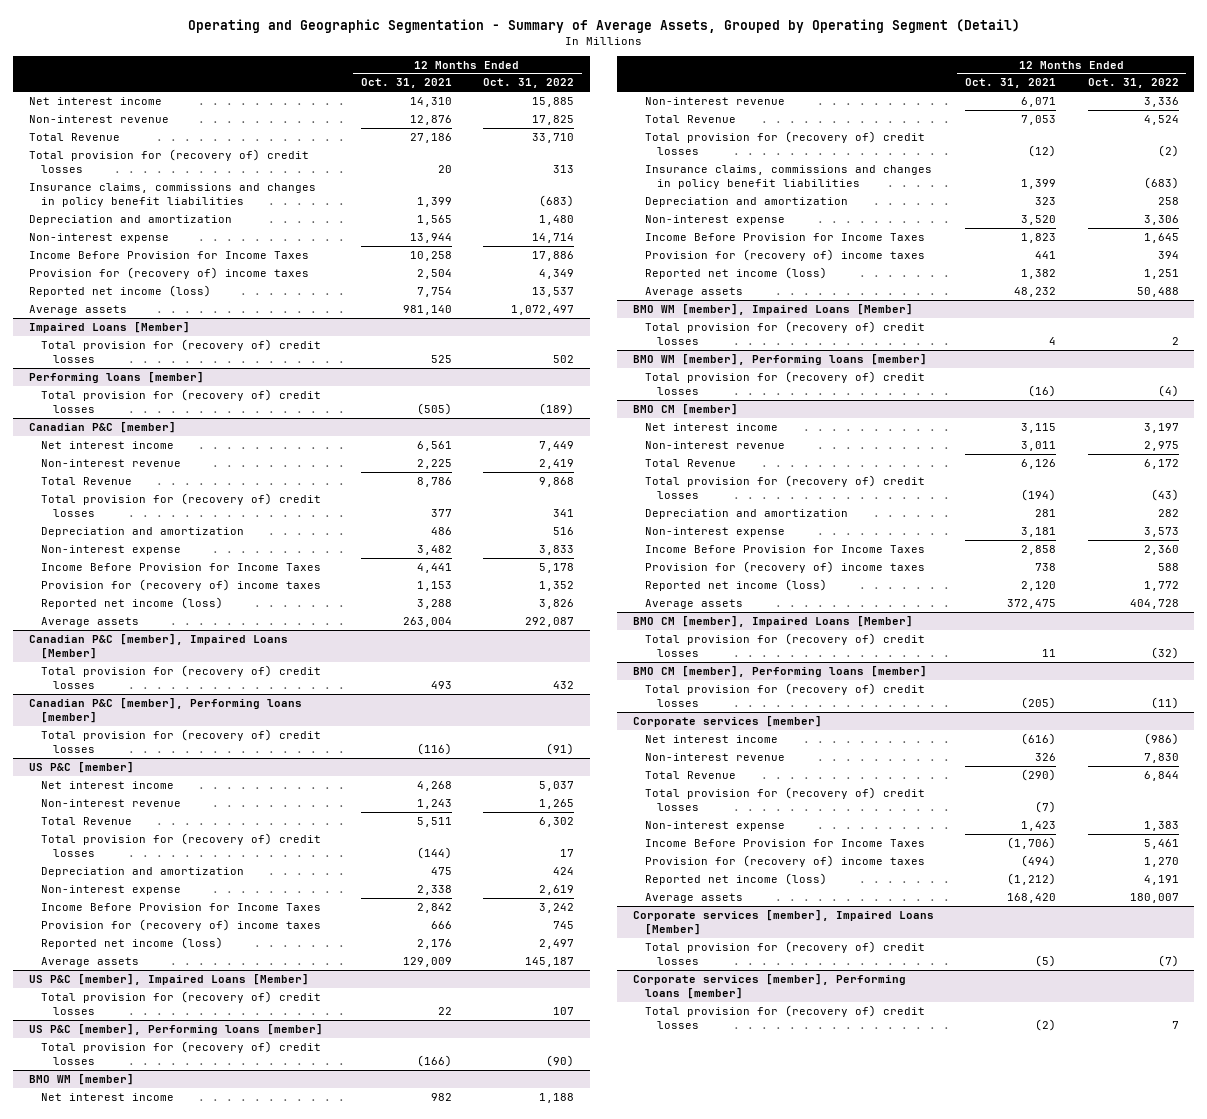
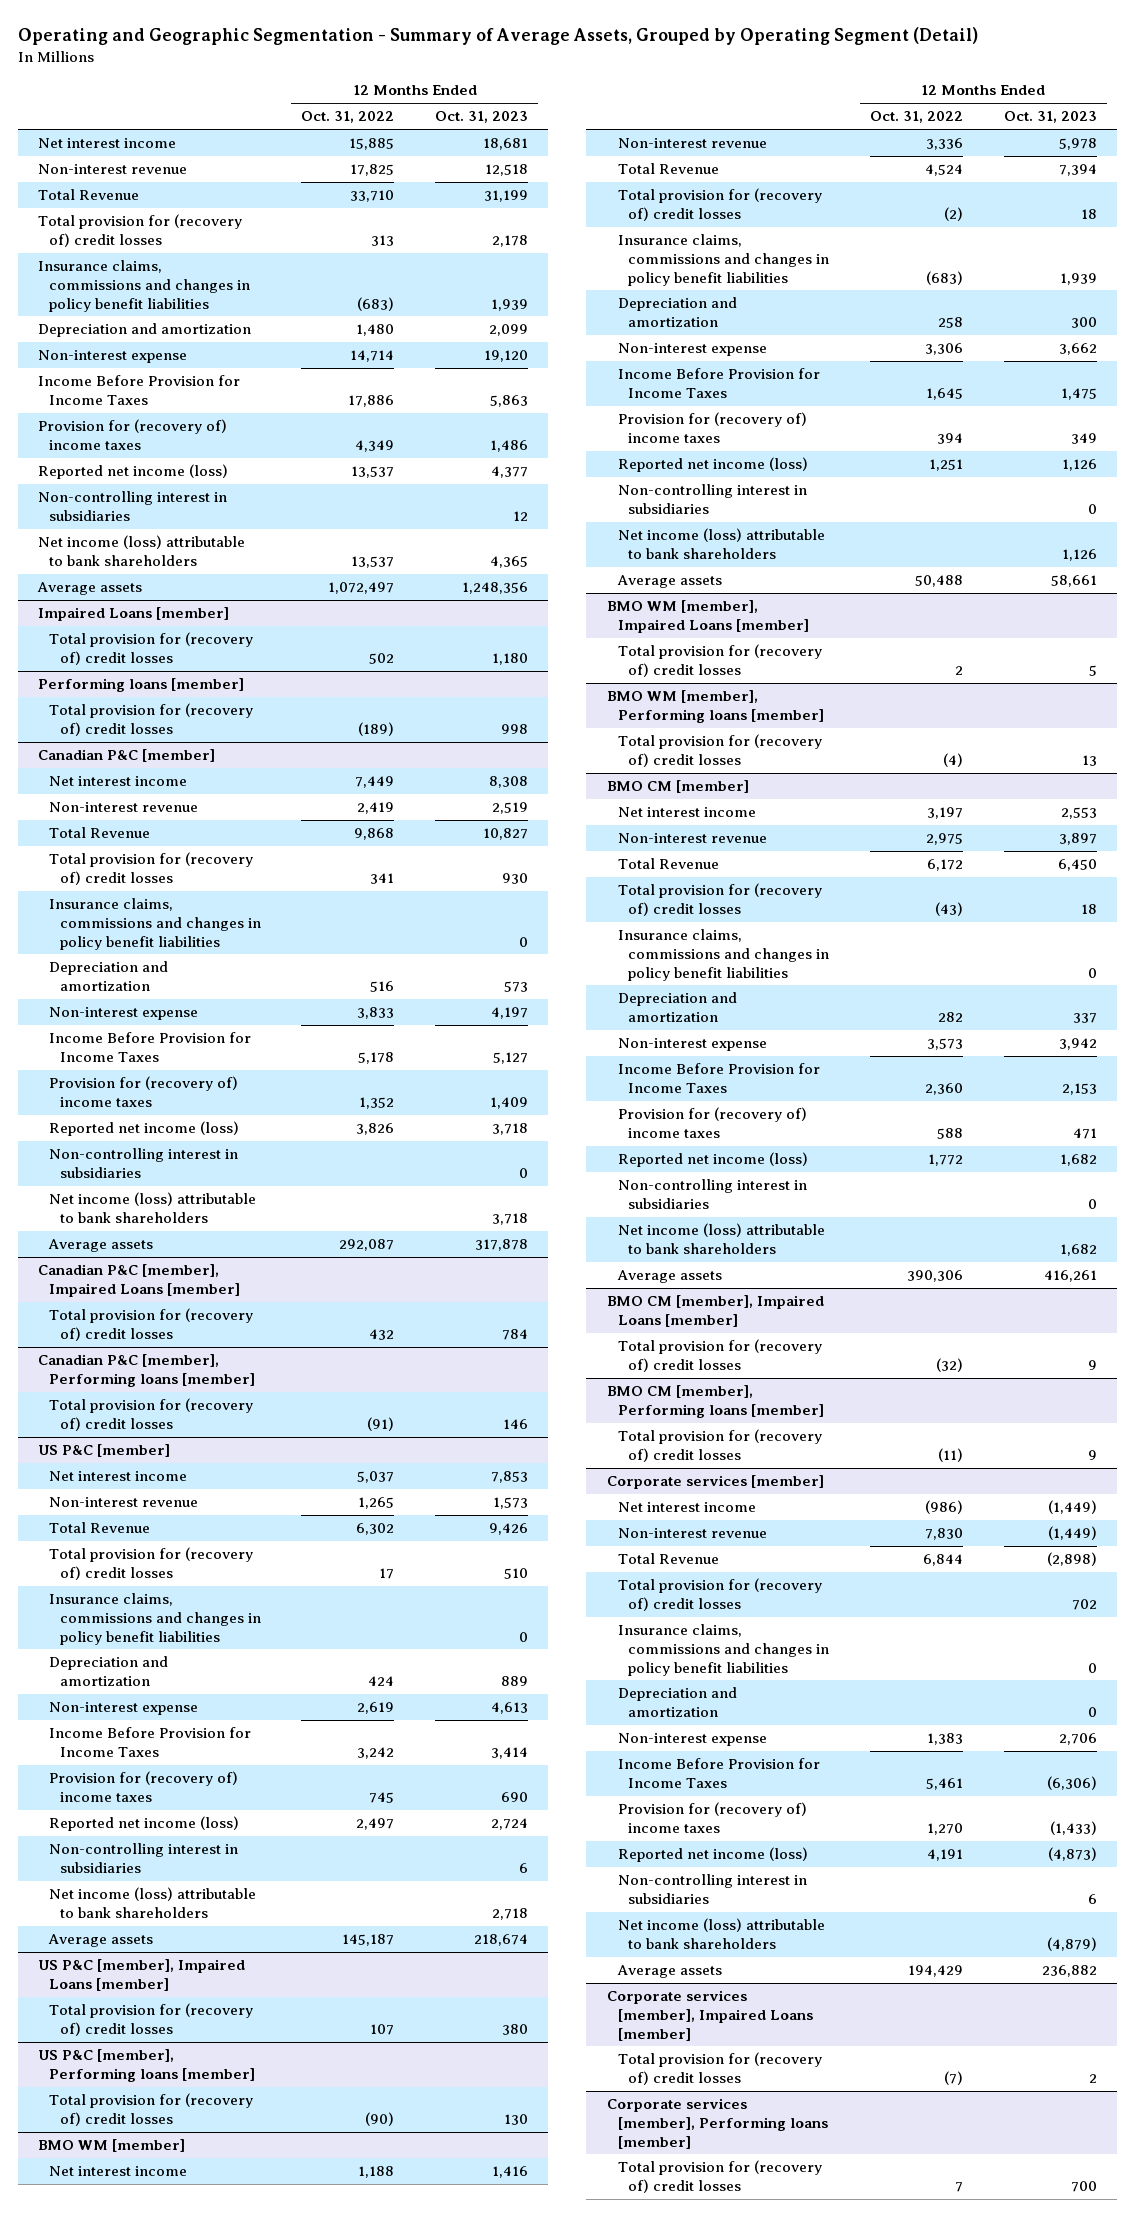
- | 12 Months Ended Oct. 31, 2021 | 12 Months Ended Oct. 31, 2022
+ | 12 Months Ended Oct. 31, 2022 | 12 Months Ended Oct. 31, 2023
+ Non-controlling interest in subsidiaries | | 12
+ Net income (loss) attributable to bank shareholders | 13,537 | 4,365
- Impaired Loans [Member]
+ Impaired Loans [member]
@ Canadian P&C [member]
+ Insurance claims, commissions and changes in policy benefit liabilities | | 0
+ Non-controlling interest in subsidiaries | | 0
+ Net income (loss) attributable to bank shareholders | | 3,718
- Canadian P&C [member], Impaired Loans [Member]
+ Canadian P&C [member], Impaired Loans [member]
@ US P&C [member]
+ Insurance claims, commissions and changes in policy benefit liabilities | | 0
+ Non-controlling interest in subsidiaries | | 6
+ Net income (loss) attributable to bank shareholders | | 2,718
- US P&C [member], Impaired Loans [Member]
+ US P&C [member], Impaired Loans [member]
@ BMO WM [member]
+ Non-controlling interest in subsidiaries | | 0
+ Net income (loss) attributable to bank shareholders | | 1,126
- BMO WM [member], Impaired Loans [Member]
+ BMO WM [member], Impaired Loans [member]
@ BMO CM [member]
+ Insurance claims, commissions and changes in policy benefit liabilities | | 0
- Average assets | 372,475 | 404,728
- BMO CM [member], Impaired Loans [Member]
@ BMO CM [member]
+ Non-controlling interest in subsidiaries | | 0
+ Net income (loss) attributable to bank shareholders | | 1,682
+ Average assets | 390,306 | 416,261
+ BMO CM [member], Impaired Loans [member]
@ Corporate services [member]
+ Insurance claims, commissions and changes in policy benefit liabilities | | 0
+ Depreciation and amortization | | 0
- Average assets | 168,420 | 180,007
- Corporate services [member], Impaired Loans [Member]
@ Corporate services [member]
+ Non-controlling interest in subsidiaries | | 6
+ Net income (loss) attributable to bank shareholders | | (4,879)
+ Average assets | 194,429 | 236,882
+ Corporate services [member], Impaired Loans [member]

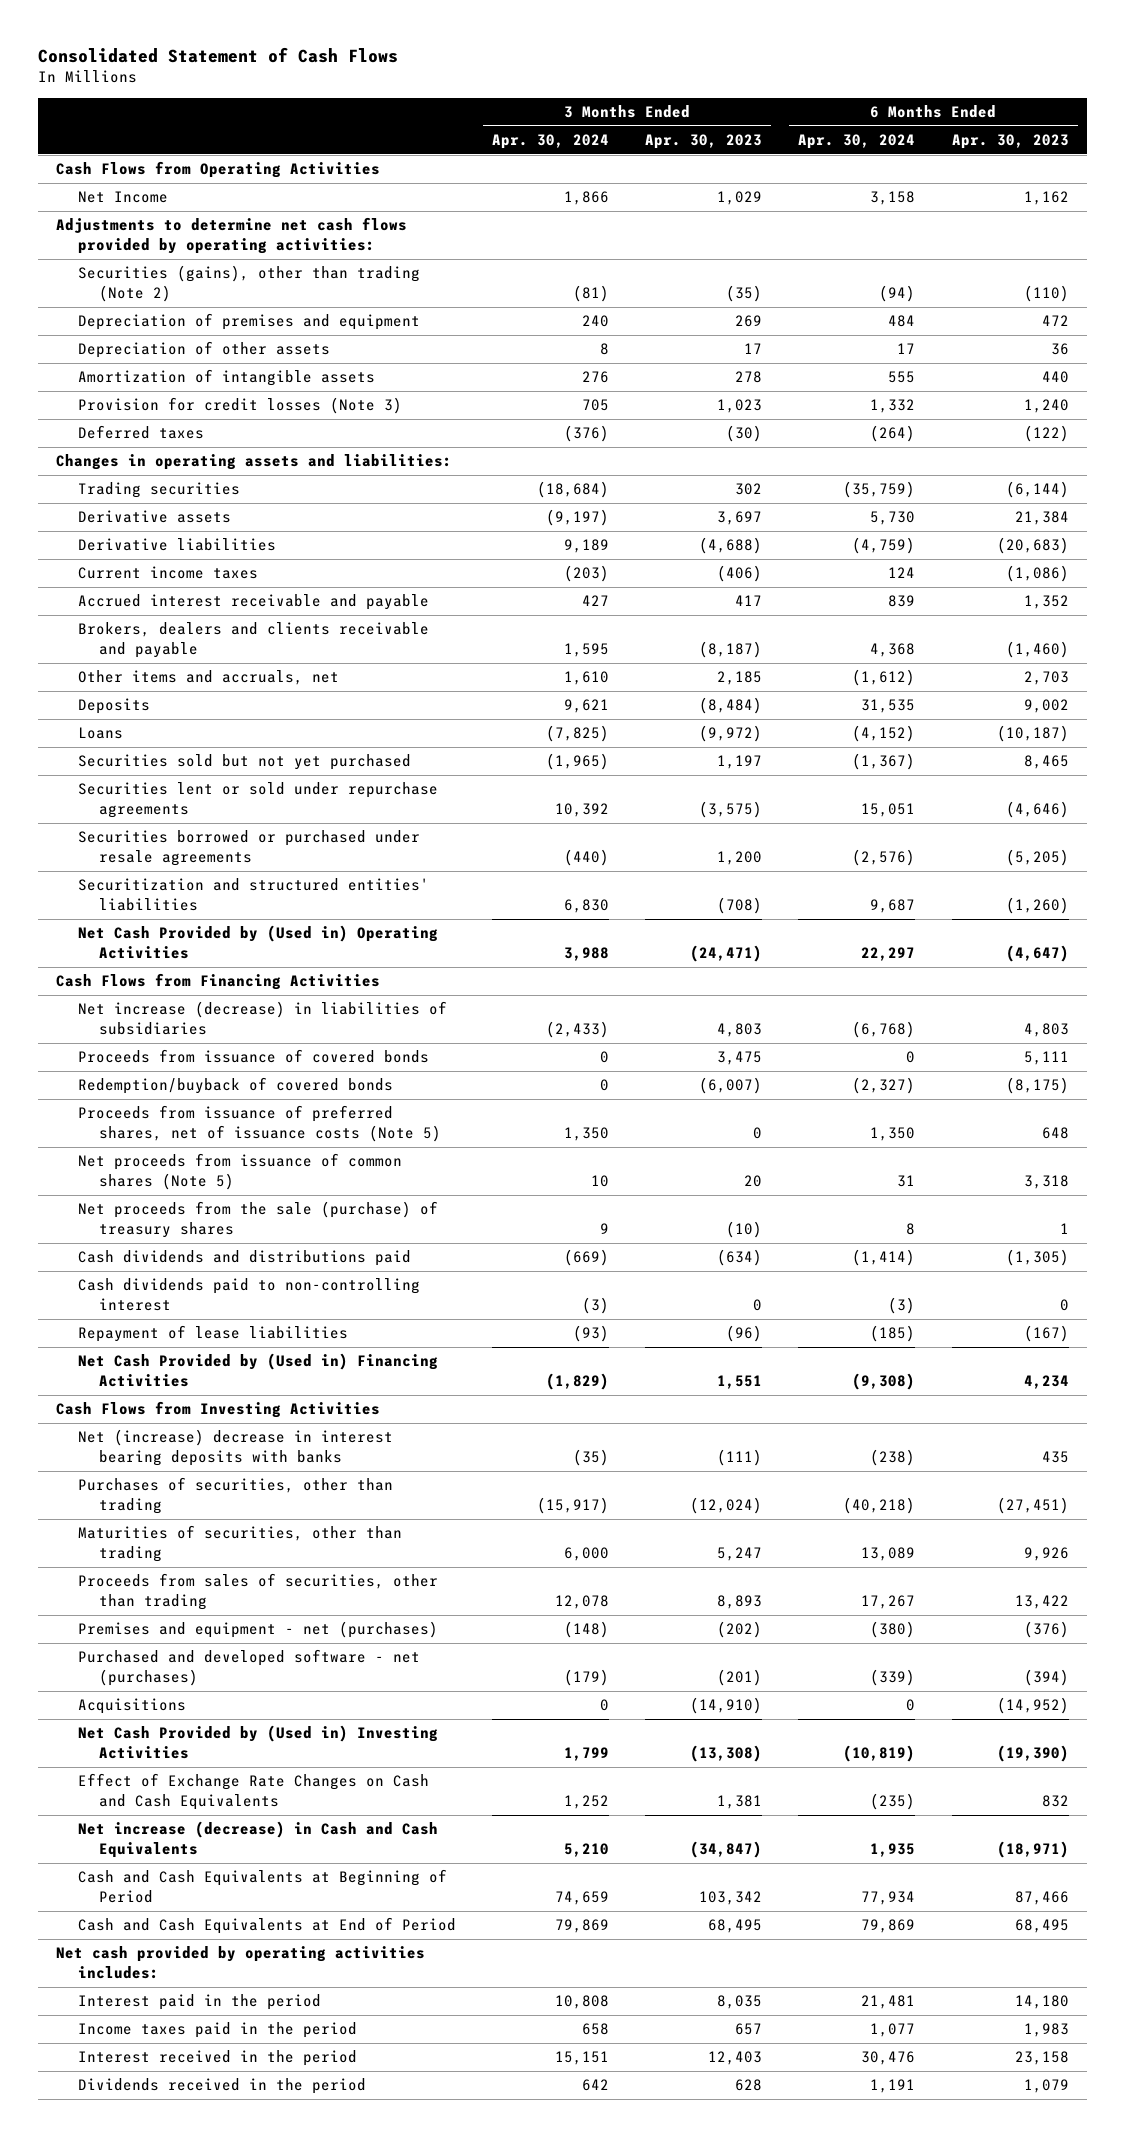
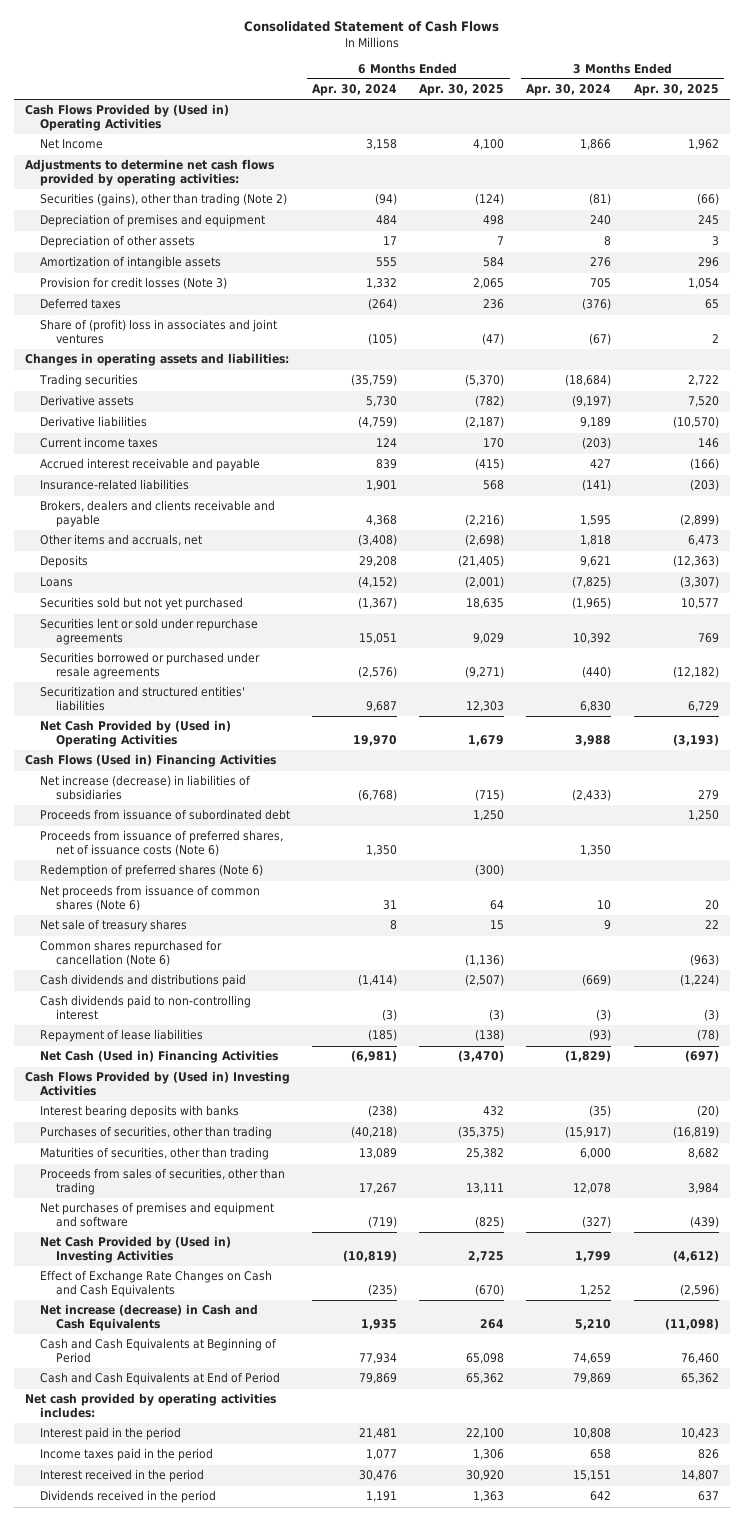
- | 3 Months Ended Apr. 30, 2024 | 3 Months Ended Apr. 30, 2023 | 6 Months Ended Apr. 30, 2024 | 6 Months Ended Apr. 30, 2023
+ | 6 Months Ended Apr. 30, 2024 | 6 Months Ended Apr. 30, 2025 | 3 Months Ended Apr. 30, 2024 | 3 Months Ended Apr. 30, 2025
- Cash Flows from Operating Activities
+ Cash Flows Provided by (Used in) Operating Activities
+ Share of (profit) loss in associates and joint ventures | (105) | (47) | (67) | 2
+ Insurance-related liabilities | 1,901 | 568 | (141) | (203)
- Other items and accruals, net | 1,610 | 2,185 | (1,612) | 2,703
- Deposits | 9,621 | (8,484) | 31,535 | 9,002
+ Other items and accruals, net | (3,408) | (2,698) | 1,818 | 6,473
+ Deposits | 29,208 | (21,405) | 9,621 | (12,363)
- Net Cash Provided by (Used in) Operating Activities | 3,988 | (24,471) | 22,297 | (4,647)
- Cash Flows from Financing Activities
+ Net Cash Provided by (Used in) Operating Activities | 19,970 | 1,679 | 3,988 | (3,193)
+ Cash Flows (Used in) Financing Activities
- Proceeds from issuance of covered bonds | 0 | 3,475 | 0 | 5,111
- Redemption/buyback of covered bonds | 0 | (6,007) | (2,327) | (8,175)
- Proceeds from issuance of preferred shares, net of issuance costs (Note 5) | 1,350 | 0 | 1,350 | 648
- Net proceeds from issuance of common shares (Note 5) | 10 | 20 | 31 | 3,318
- Net proceeds from the sale (purchase) of treasury shares | 9 | (10) | 8 | 1
+ Proceeds from issuance of subordinated debt | | 1,250 | | 1,250
+ Proceeds from issuance of preferred shares, net of issuance costs (Note 6) | 1,350 | | 1,350 |
+ Redemption of preferred shares (Note 6) | | (300) | |
+ Net proceeds from issuance of common shares (Note 6) | 31 | 64 | 10 | 20
+ Net sale of treasury shares | 8 | 15 | 9 | 22
+ Common shares repurchased for cancellation (Note 6) | | (1,136) | | (963)
- Net Cash Provided by (Used in) Financing Activities | (1,829) | 1,551 | (9,308) | 4,234
- Cash Flows from Investing Activities
- Net (increase) decrease in interest bearing deposits with banks | (35) | (111) | (238) | 435
+ Net Cash (Used in) Financing Activities | (6,981) | (3,470) | (1,829) | (697)
+ Cash Flows Provided by (Used in) Investing Activities
+ Interest bearing deposits with banks | (238) | 432 | (35) | (20)
- Premises and equipment - net (purchases) | (148) | (202) | (380) | (376)
- Purchased and developed software - net (purchases) | (179) | (201) | (339) | (394)
- Acquisitions | 0 | (14,910) | 0 | (14,952)
+ Net purchases of premises and equipment and software | (719) | (825) | (327) | (439)

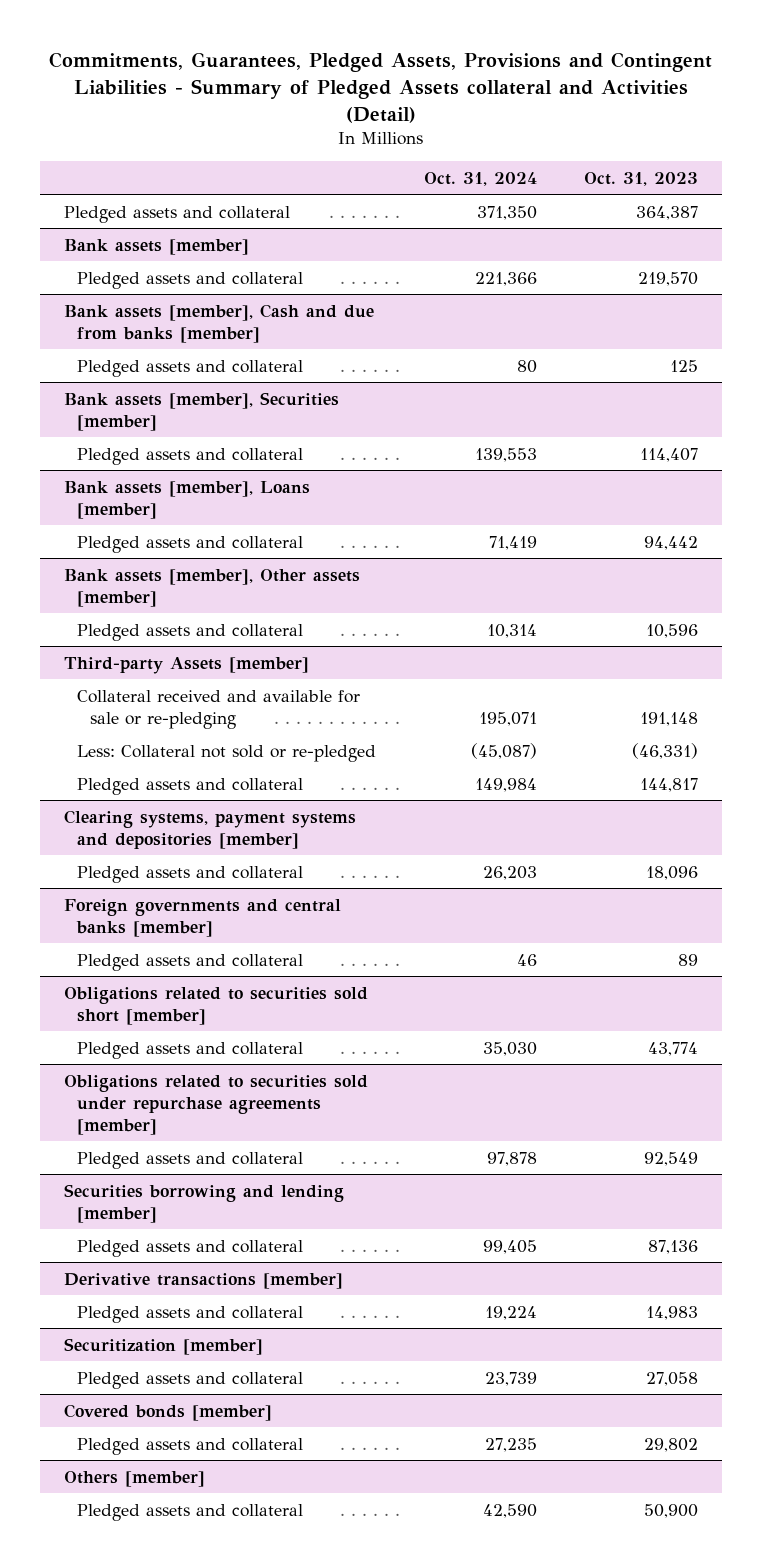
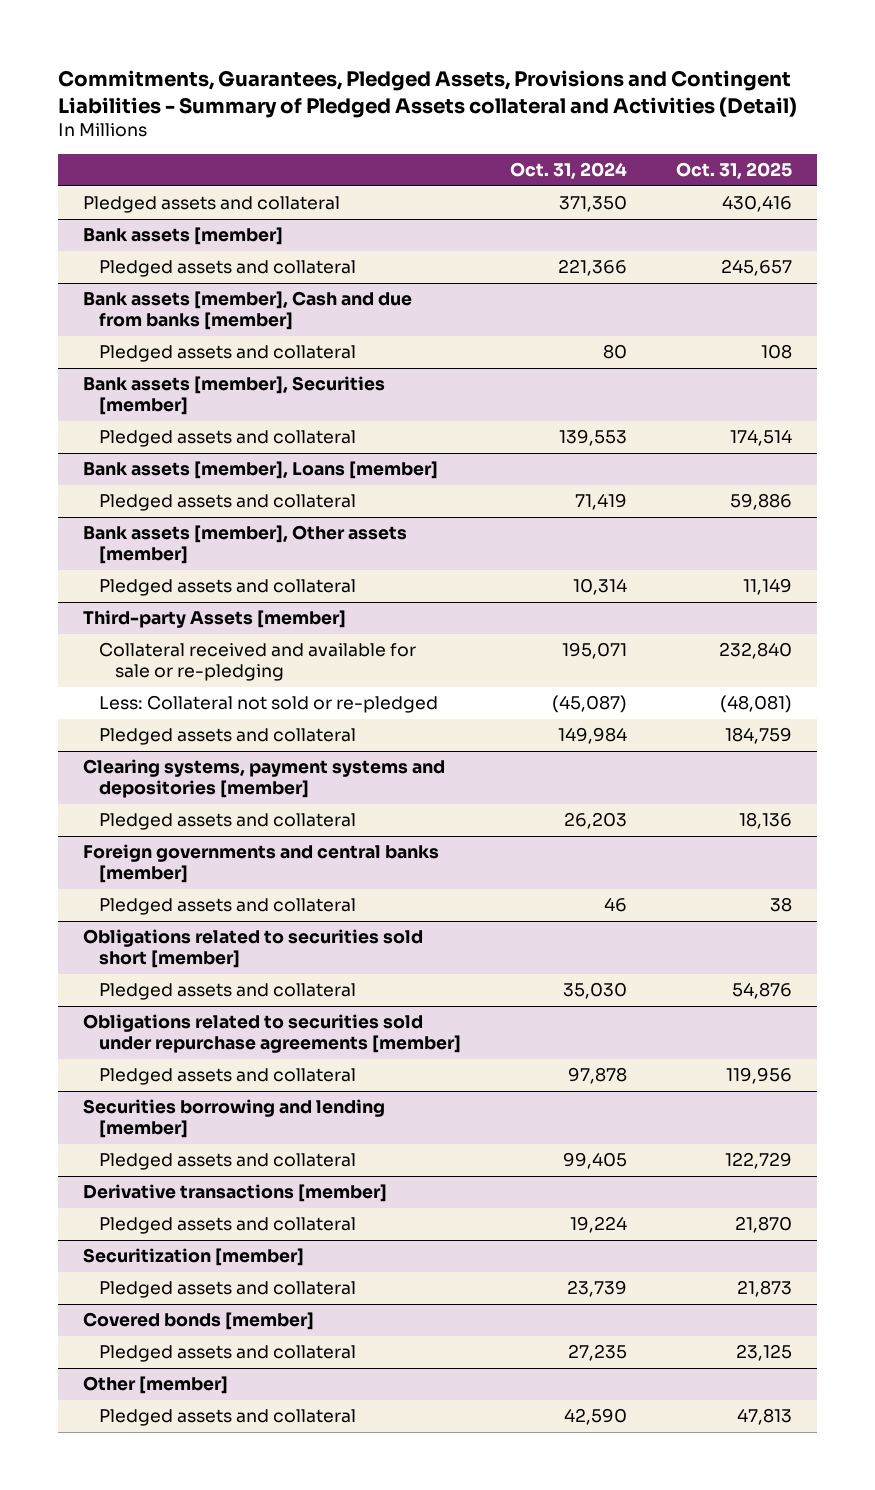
- | Oct. 31, 2024 | Oct. 31, 2023
+ | Oct. 31, 2024 | Oct. 31, 2025
- Others [member]
+ Other [member]

